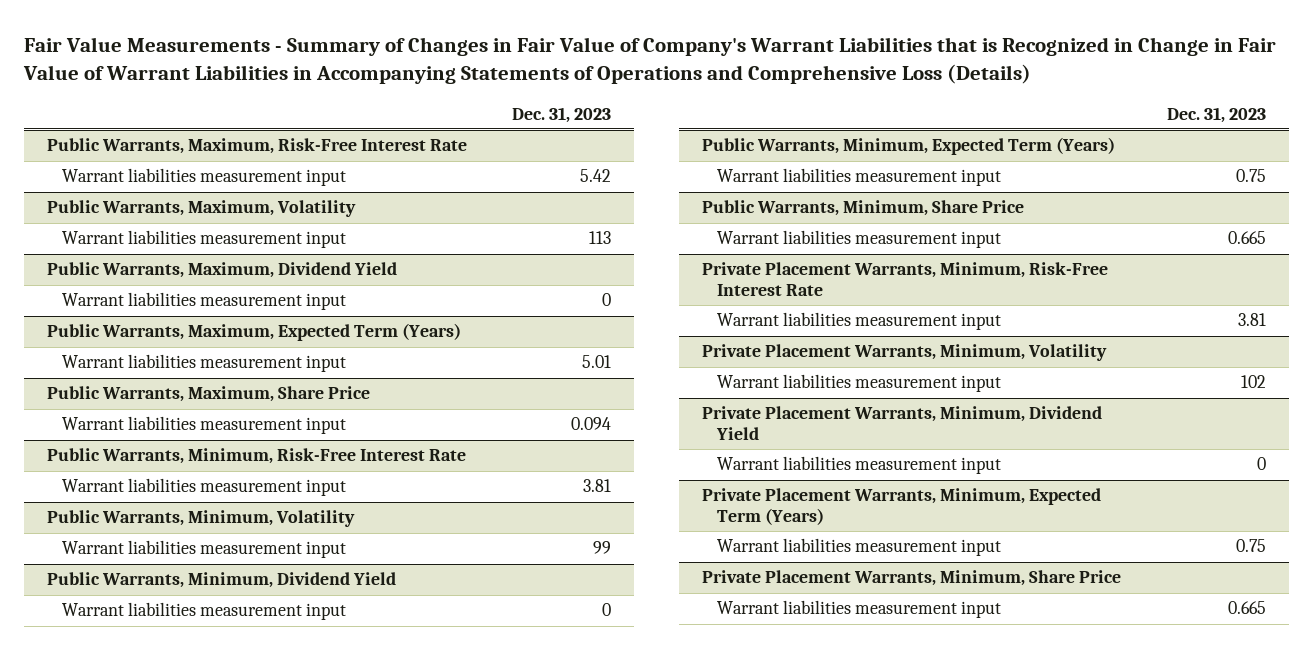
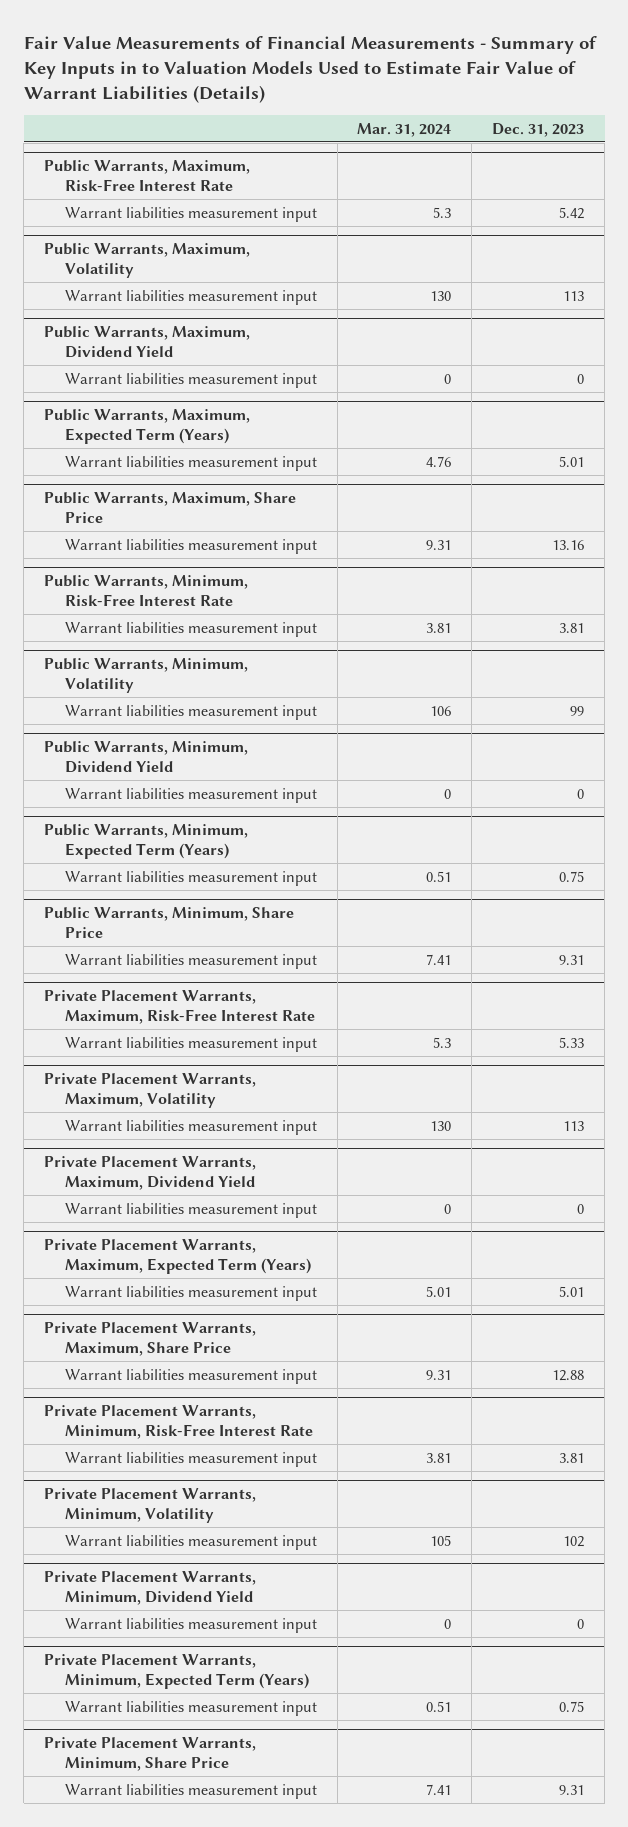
- Fair Value Measurements - Summary of Changes in Fair Value of Company's Warrant Liabilities that is Recognized in Change in Fair Value of Warrant Liabilities in Accompanying Statements of Operations and Comprehensive Loss (Details)
+ Fair Value Measurements of Financial Measurements - Summary of Key Inputs in to Valuation Models Used to Estimate Fair Value of Warrant Liabilities (Details)
- | Dec. 31, 2023
+ | Mar. 31, 2024 | Dec. 31, 2023
@ Public Warrants, Maximum, Share Price
- Warrant liabilities measurement input | 0.094
+ Warrant liabilities measurement input | 9.31 | 13.16
@ Public Warrants, Minimum, Share Price
- Warrant liabilities measurement input | 0.665
+ Warrant liabilities measurement input | 7.41 | 9.31
+ Private Placement Warrants, Maximum, Risk-Free Interest Rate
+ Warrant liabilities measurement input | 5.3 | 5.33
+ Private Placement Warrants, Maximum, Volatility
+ Warrant liabilities measurement input | 130 | 113
+ Private Placement Warrants, Maximum, Dividend Yield
+ Warrant liabilities measurement input | 0 | 0
+ Private Placement Warrants, Maximum, Expected Term (Years)
+ Warrant liabilities measurement input | 5.01 | 5.01
+ Private Placement Warrants, Maximum, Share Price
+ Warrant liabilities measurement input | 9.31 | 12.88
@ Private Placement Warrants, Minimum, Share Price
- Warrant liabilities measurement input | 0.665
+ Warrant liabilities measurement input | 7.41 | 9.31

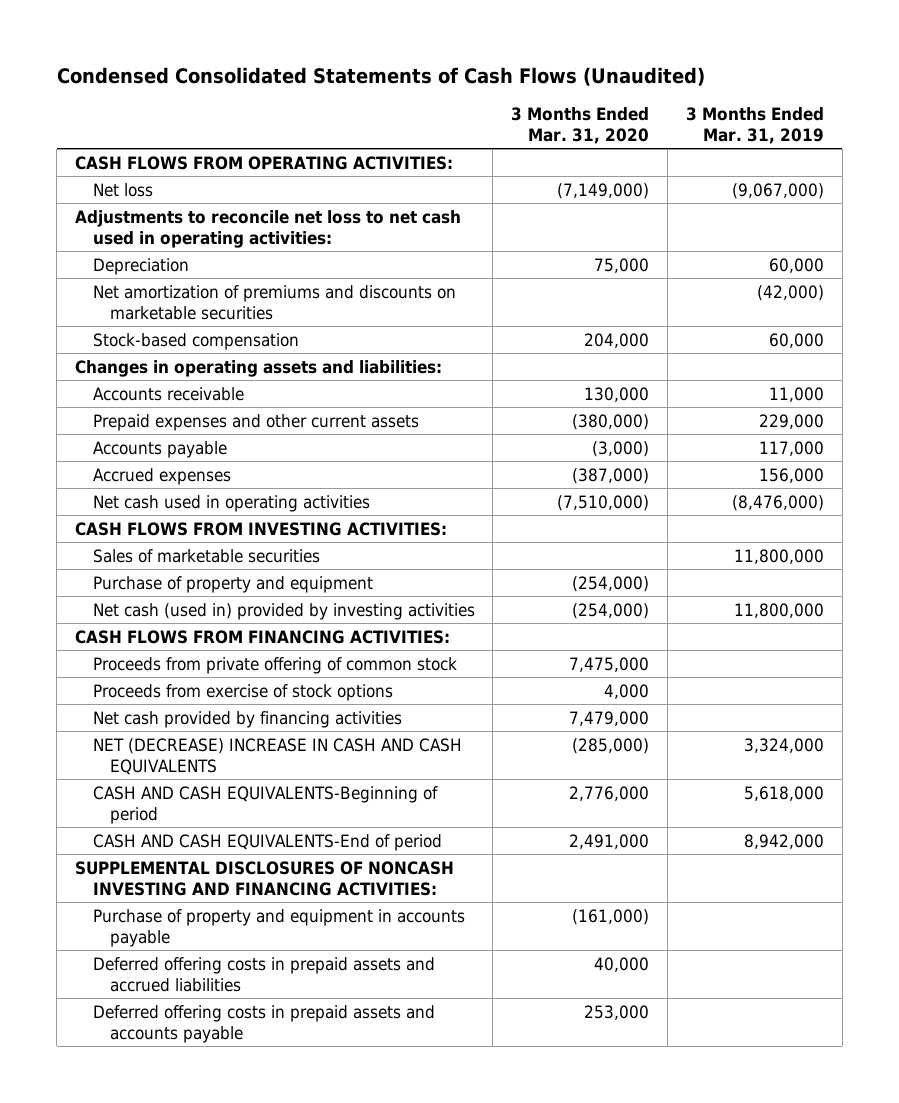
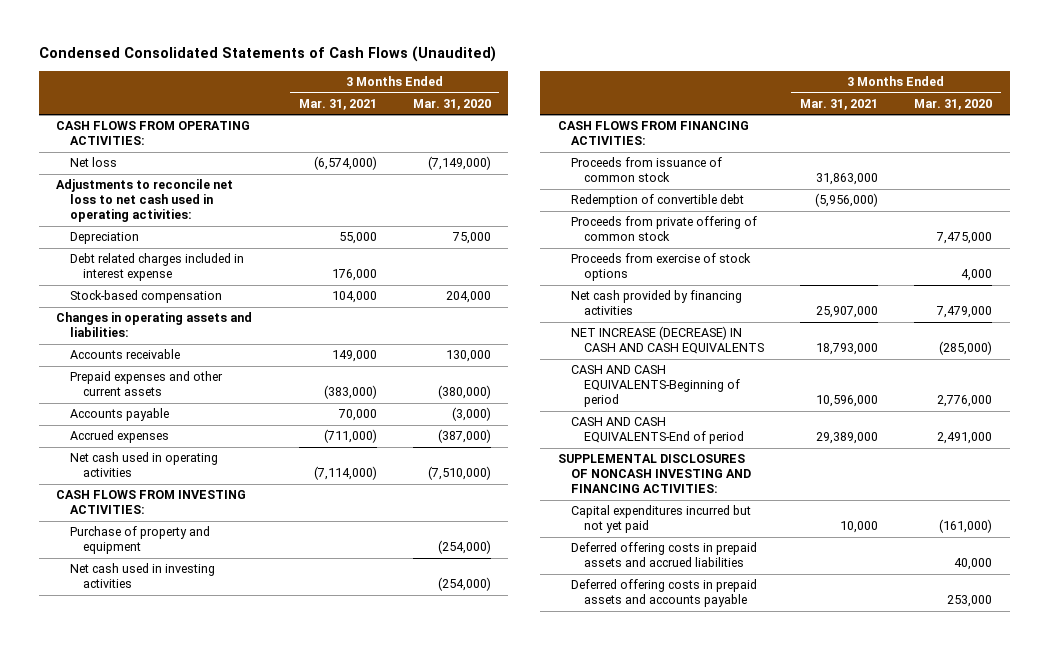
- | 3 Months Ended Mar. 31, 2020 | 3 Months Ended Mar. 31, 2019
+ | 3 Months Ended Mar. 31, 2021 | 3 Months Ended Mar. 31, 2020
- Net amortization of premiums and discounts on marketable securities | | (42,000)
+ Debt related charges included in interest expense | 176,000 |
- Sales of marketable securities | | 11,800,000
- Net cash (used in) provided by investing activities | (254,000) | 11,800,000
+ Net cash used in investing activities | | (254,000)
+ Proceeds from issuance of common stock | 31,863,000 |
+ Redemption of convertible debt | (5,956,000) |
- NET (DECREASE) INCREASE IN CASH AND CASH EQUIVALENTS | (285,000) | 3,324,000
+ NET INCREASE (DECREASE) IN CASH AND CASH EQUIVALENTS | 18,793,000 | (285,000)
- Purchase of property and equipment in accounts payable | (161,000) |
+ Capital expenditures incurred but not yet paid | 10,000 | (161,000)

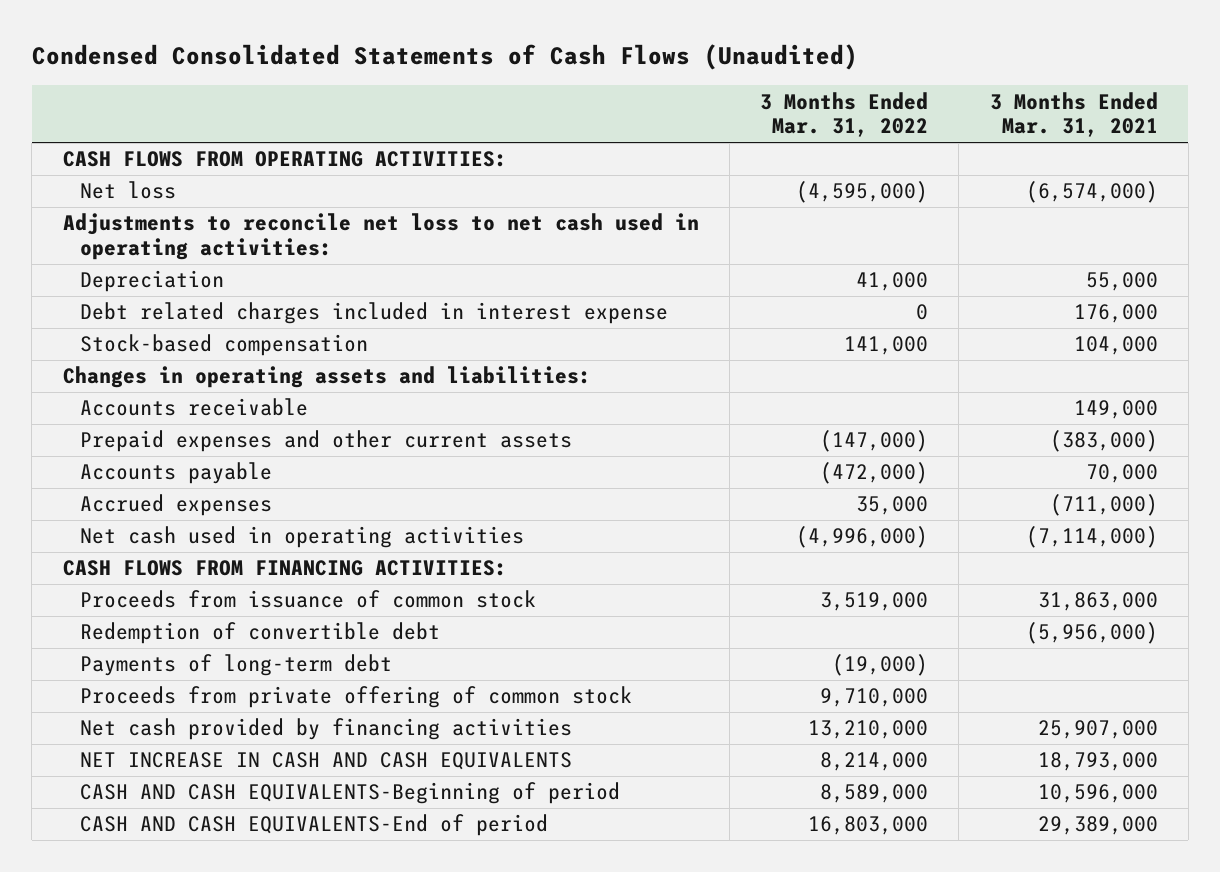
- | 3 Months Ended Mar. 31, 2021 | 3 Months Ended Mar. 31, 2020
+ | 3 Months Ended Mar. 31, 2022 | 3 Months Ended Mar. 31, 2021
- CASH FLOWS FROM INVESTING ACTIVITIES:
- Purchase of property and equipment | | (254,000)
- Net cash used in investing activities | | (254,000)
+ Payments of long-term debt | (19,000) |
- Proceeds from exercise of stock options | | 4,000
- NET INCREASE (DECREASE) IN CASH AND CASH EQUIVALENTS | 18,793,000 | (285,000)
+ NET INCREASE IN CASH AND CASH EQUIVALENTS | 8,214,000 | 18,793,000
- SUPPLEMENTAL DISCLOSURES OF NONCASH INVESTING AND FINANCING ACTIVITIES:
- Capital expenditures incurred but not yet paid | 10,000 | (161,000)
- Deferred offering costs in prepaid assets and accrued liabilities | | 40,000
- Deferred offering costs in prepaid assets and accounts payable | | 253,000

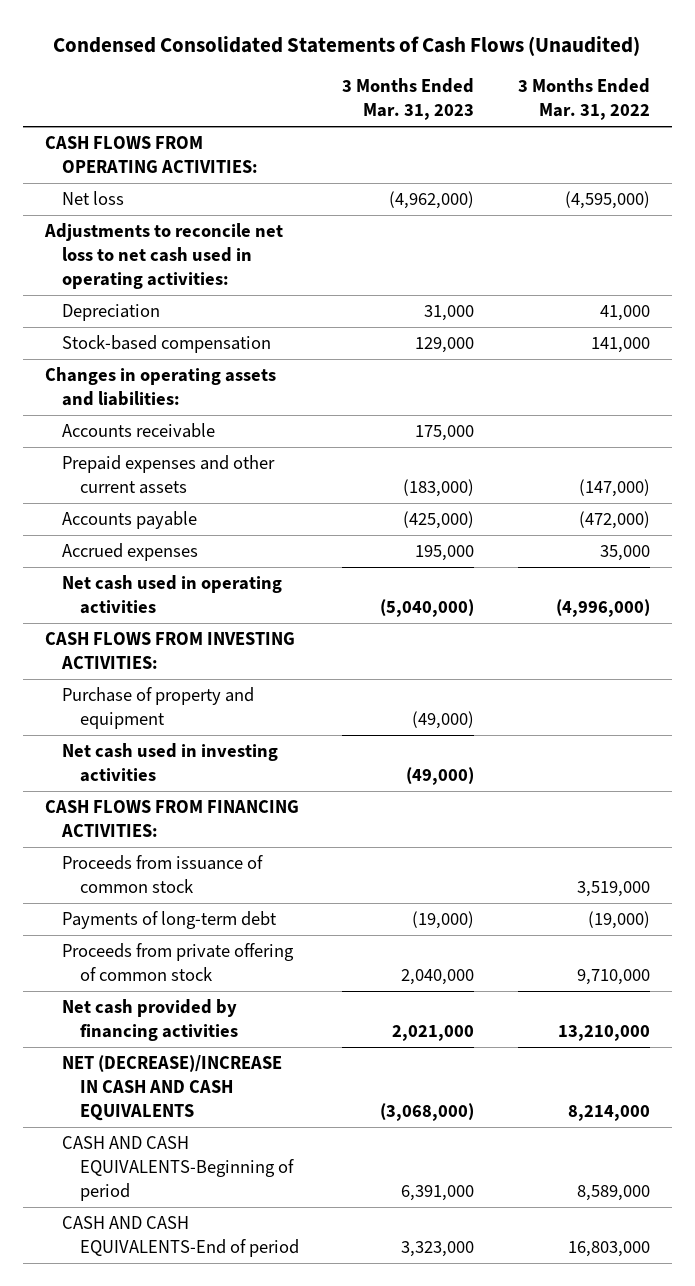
- | 3 Months Ended Mar. 31, 2022 | 3 Months Ended Mar. 31, 2021
+ | 3 Months Ended Mar. 31, 2023 | 3 Months Ended Mar. 31, 2022
- Debt related charges included in interest expense | 0 | 176,000
+ CASH FLOWS FROM INVESTING ACTIVITIES:
+ Purchase of property and equipment | (49,000) |
+ Net cash used in investing activities | (49,000) |
- Redemption of convertible debt | | (5,956,000)
- NET INCREASE IN CASH AND CASH EQUIVALENTS | 8,214,000 | 18,793,000
+ NET (DECREASE)/INCREASE IN CASH AND CASH EQUIVALENTS | (3,068,000) | 8,214,000

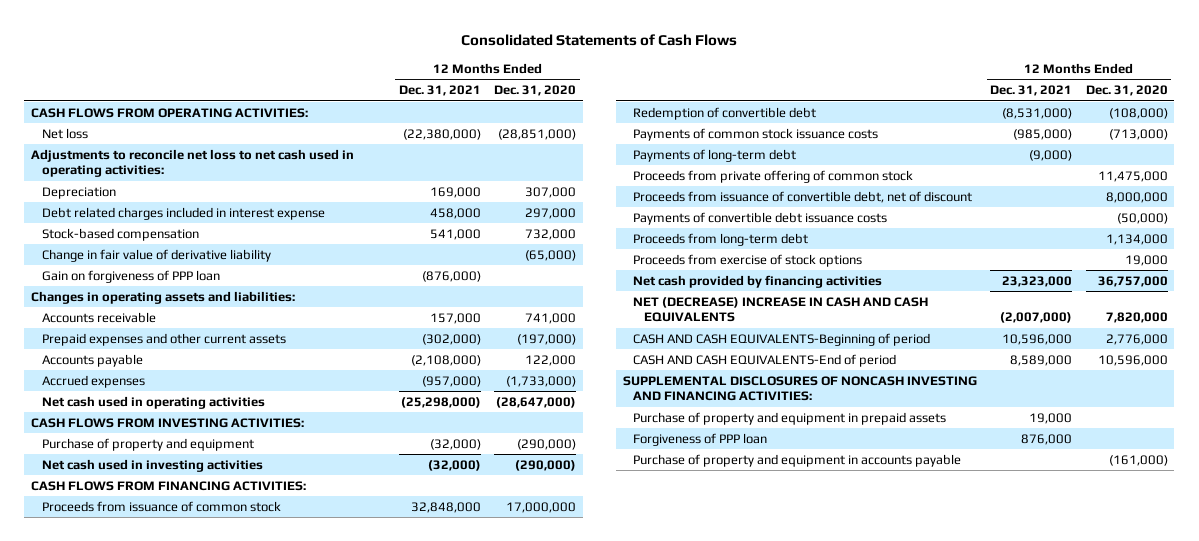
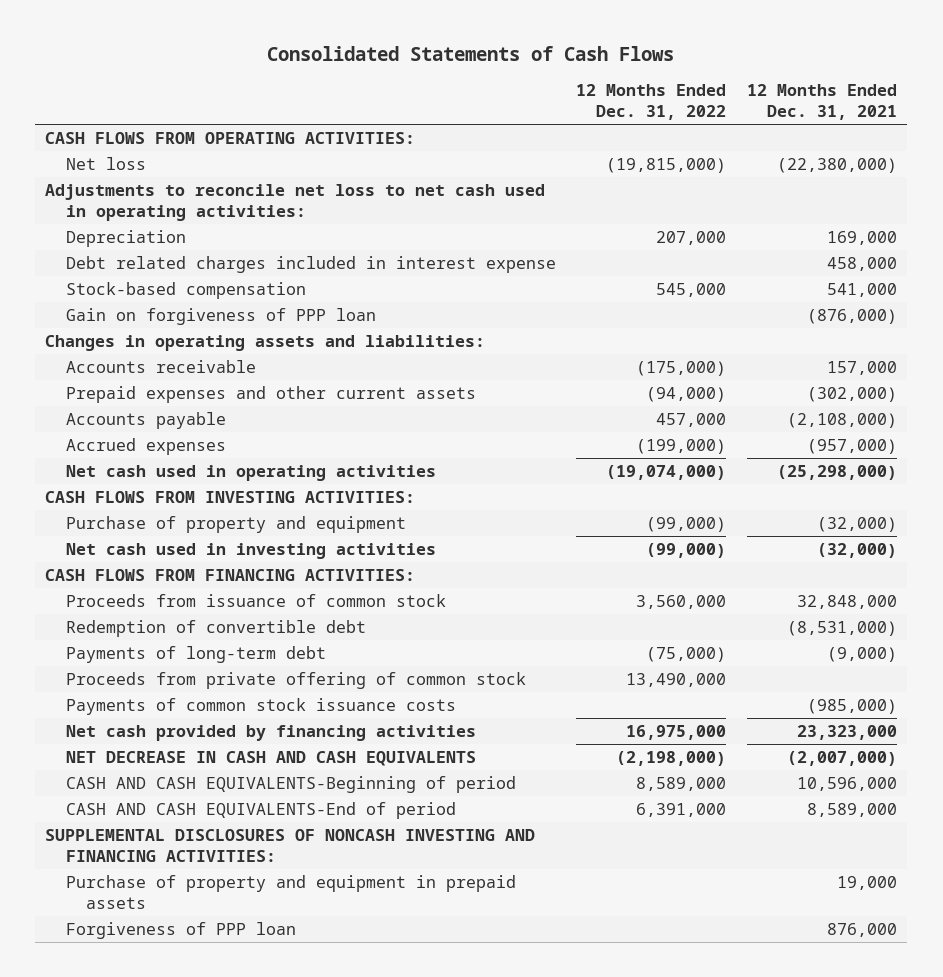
- | 12 Months Ended Dec. 31, 2021 | 12 Months Ended Dec. 31, 2020
+ | 12 Months Ended Dec. 31, 2022 | 12 Months Ended Dec. 31, 2021
- Change in fair value of derivative liability | | (65,000)
- Proceeds from issuance of convertible debt, net of discount | | 8,000,000
- Payments of convertible debt issuance costs | | (50,000)
- Proceeds from long-term debt | | 1,134,000
- Proceeds from exercise of stock options | | 19,000
moved down: Payments of common stock issuance costs | | (985,000)
- NET (DECREASE) INCREASE IN CASH AND CASH EQUIVALENTS | (2,007,000) | 7,820,000
+ NET DECREASE IN CASH AND CASH EQUIVALENTS | (2,198,000) | (2,007,000)
- Purchase of property and equipment in accounts payable | | (161,000)

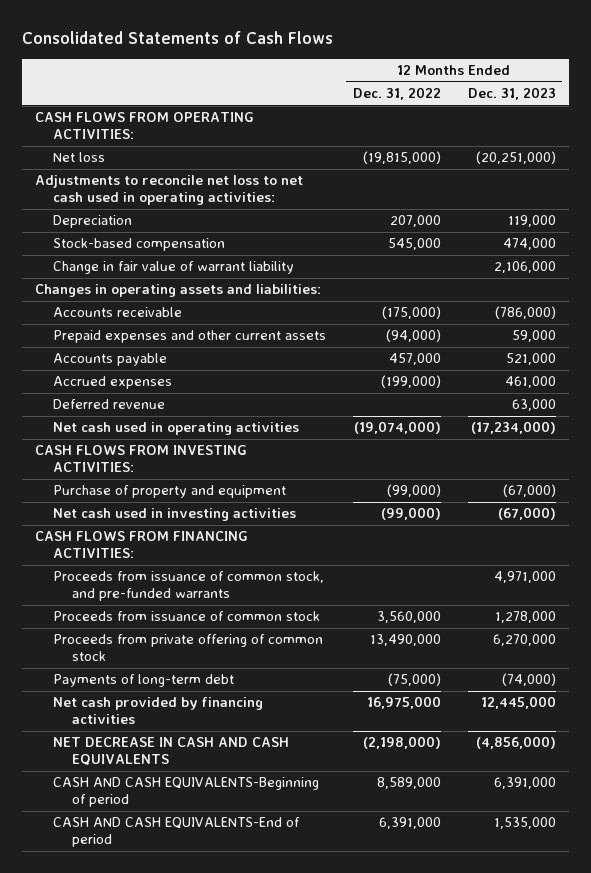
- | 12 Months Ended Dec. 31, 2022 | 12 Months Ended Dec. 31, 2021
+ | 12 Months Ended Dec. 31, 2022 | 12 Months Ended Dec. 31, 2023
- Debt related charges included in interest expense | | 458,000
- Gain on forgiveness of PPP loan | | (876,000)
+ Change in fair value of warrant liability | | 2,106,000
+ Deferred revenue | | 63,000
+ Proceeds from issuance of common stock, and pre-funded warrants | | 4,971,000
- Redemption of convertible debt | | (8,531,000)
- Payments of common stock issuance costs | | (985,000)
moved down: Payments of long-term debt | (75,000) | (74,000)
- SUPPLEMENTAL DISCLOSURES OF NONCASH INVESTING AND FINANCING ACTIVITIES:
- Purchase of property and equipment in prepaid assets | | 19,000
- Forgiveness of PPP loan | | 876,000

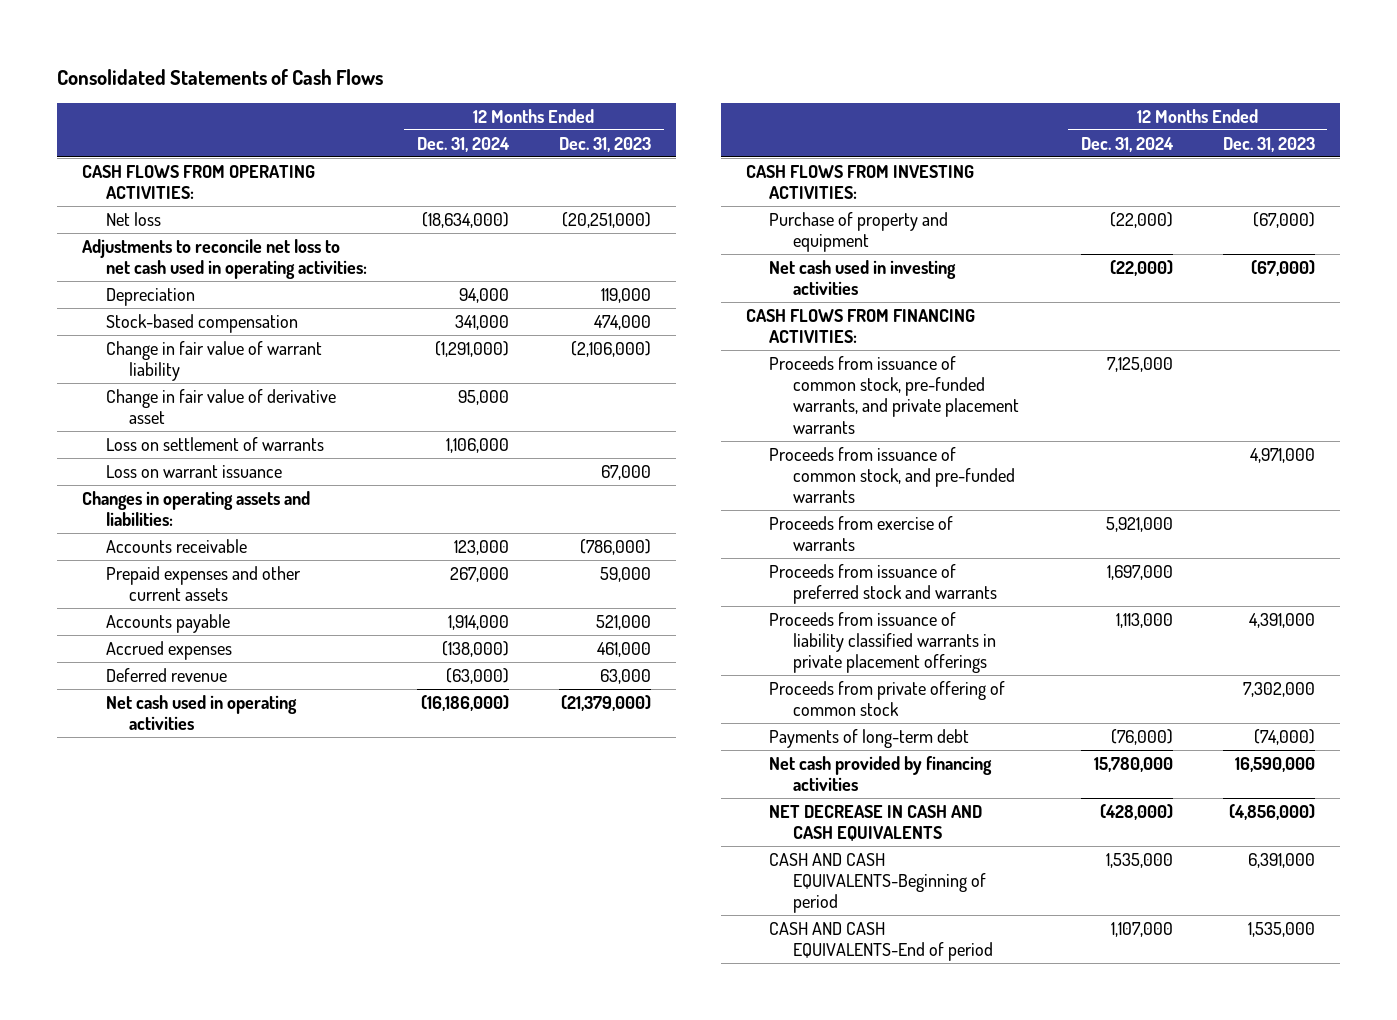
- | 12 Months Ended Dec. 31, 2022 | 12 Months Ended Dec. 31, 2023
+ | 12 Months Ended Dec. 31, 2024 | 12 Months Ended Dec. 31, 2023
- Change in fair value of warrant liability | | 2,106,000
+ Change in fair value of warrant liability | (1,291,000) | (2,106,000)
+ Change in fair value of derivative asset | 95,000 |
+ Loss on settlement of warrants | 1,106,000 |
+ Loss on warrant issuance | | 67,000
- Net cash used in operating activities | (19,074,000) | (17,234,000)
+ Net cash used in operating activities | (16,186,000) | (21,379,000)
+ Proceeds from issuance of common stock, pre-funded warrants, and private placement warrants | 7,125,000 |
- Proceeds from issuance of common stock | 3,560,000 | 1,278,000
- Proceeds from private offering of common stock | 13,490,000 | 6,270,000
+ Proceeds from exercise of warrants | 5,921,000 |
+ Proceeds from issuance of preferred stock and warrants | 1,697,000 |
+ Proceeds from issuance of liability classified warrants in private placement offerings | 1,113,000 | 4,391,000
+ Proceeds from private offering of common stock | | 7,302,000
- Net cash provided by financing activities | 16,975,000 | 12,445,000
+ Net cash provided by financing activities | 15,780,000 | 16,590,000

